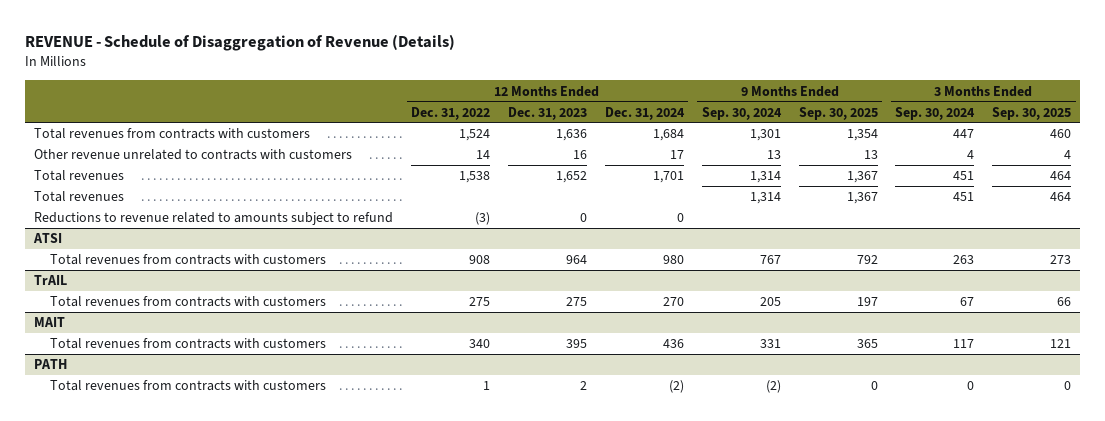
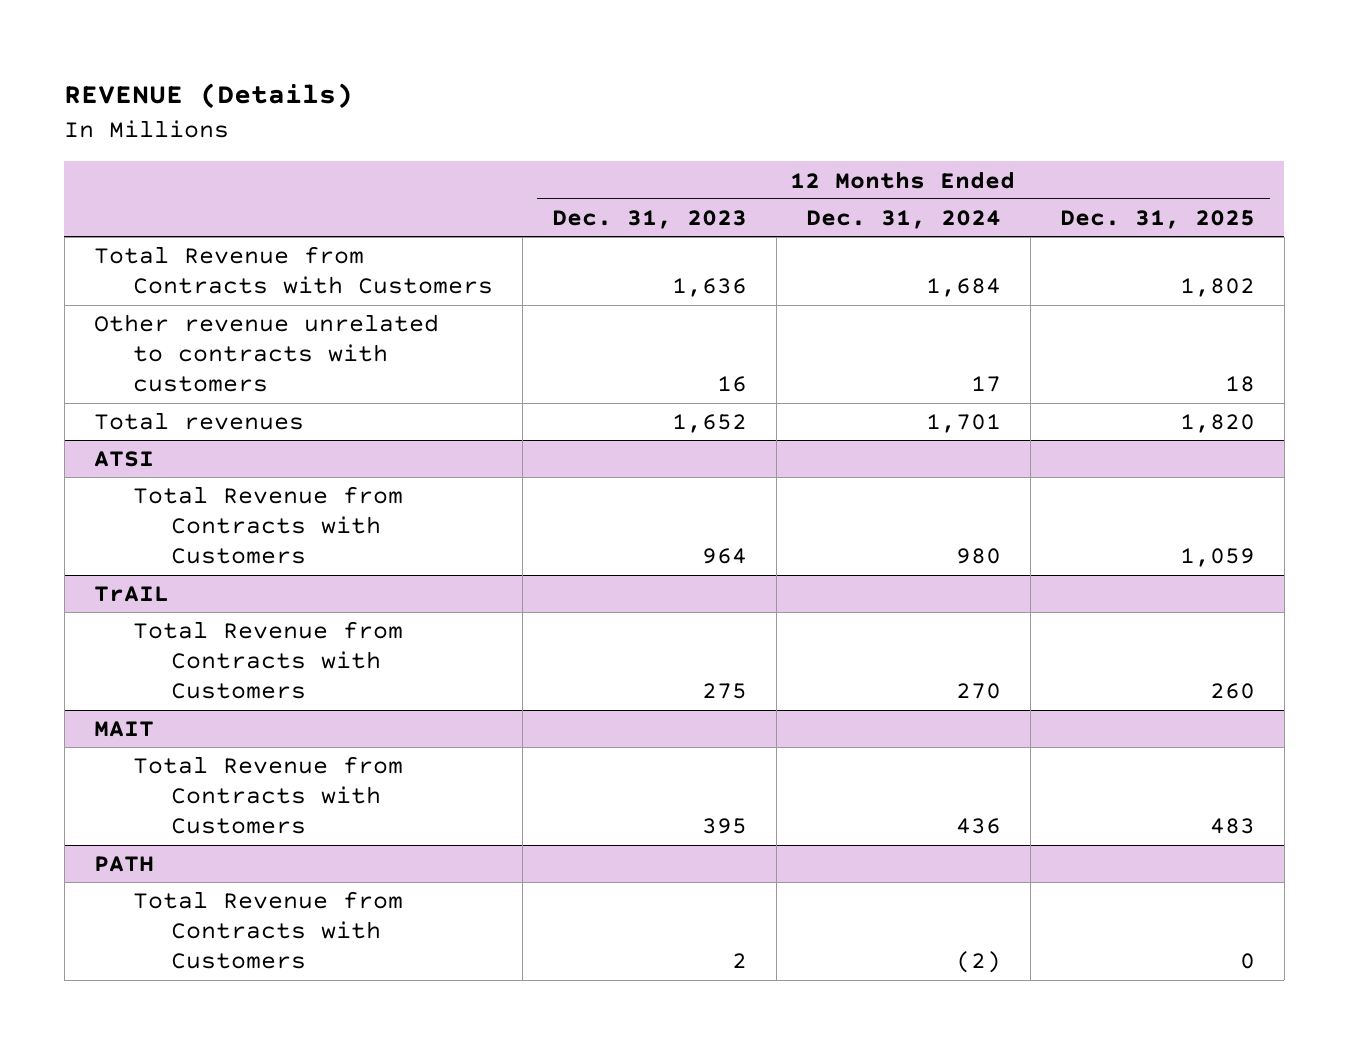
- REVENUE - Schedule of Disaggregation of Revenue (Details)
+ REVENUE (Details)
- | 12 Months Ended Dec. 31, 2022 | 12 Months Ended Dec. 31, 2023 | 12 Months Ended Dec. 31, 2024 | 9 Months Ended Sep. 30, 2024 | 9 Months Ended Sep. 30, 2025 | 3 Months Ended Sep. 30, 2024 | 3 Months Ended Sep. 30, 2025
+ | 12 Months Ended Dec. 31, 2023 | 12 Months Ended Dec. 31, 2024 | 12 Months Ended Dec. 31, 2025
- Total revenues from contracts with customers | 1,524 | 1,636 | 1,684 | 1,301 | 1,354 | 447 | 460
+ Total Revenue from Contracts with Customers | 1,636 | 1,684 | 1,802
- Total revenues | | | | 1,314 | 1,367 | 451 | 464
- Reductions to revenue related to amounts subject to refund | (3) | 0 | 0 | | | |
@ ATSI
- Total revenues from contracts with customers | 908 | 964 | 980 | 767 | 792 | 263 | 273
+ Total Revenue from Contracts with Customers | 964 | 980 | 1,059
@ TrAIL
- Total revenues from contracts with customers | 275 | 275 | 270 | 205 | 197 | 67 | 66
+ Total Revenue from Contracts with Customers | 275 | 270 | 260
@ MAIT
- Total revenues from contracts with customers | 340 | 395 | 436 | 331 | 365 | 117 | 121
+ Total Revenue from Contracts with Customers | 395 | 436 | 483
@ PATH
- Total revenues from contracts with customers | 1 | 2 | (2) | (2) | 0 | 0 | 0
+ Total Revenue from Contracts with Customers | 2 | (2) | 0

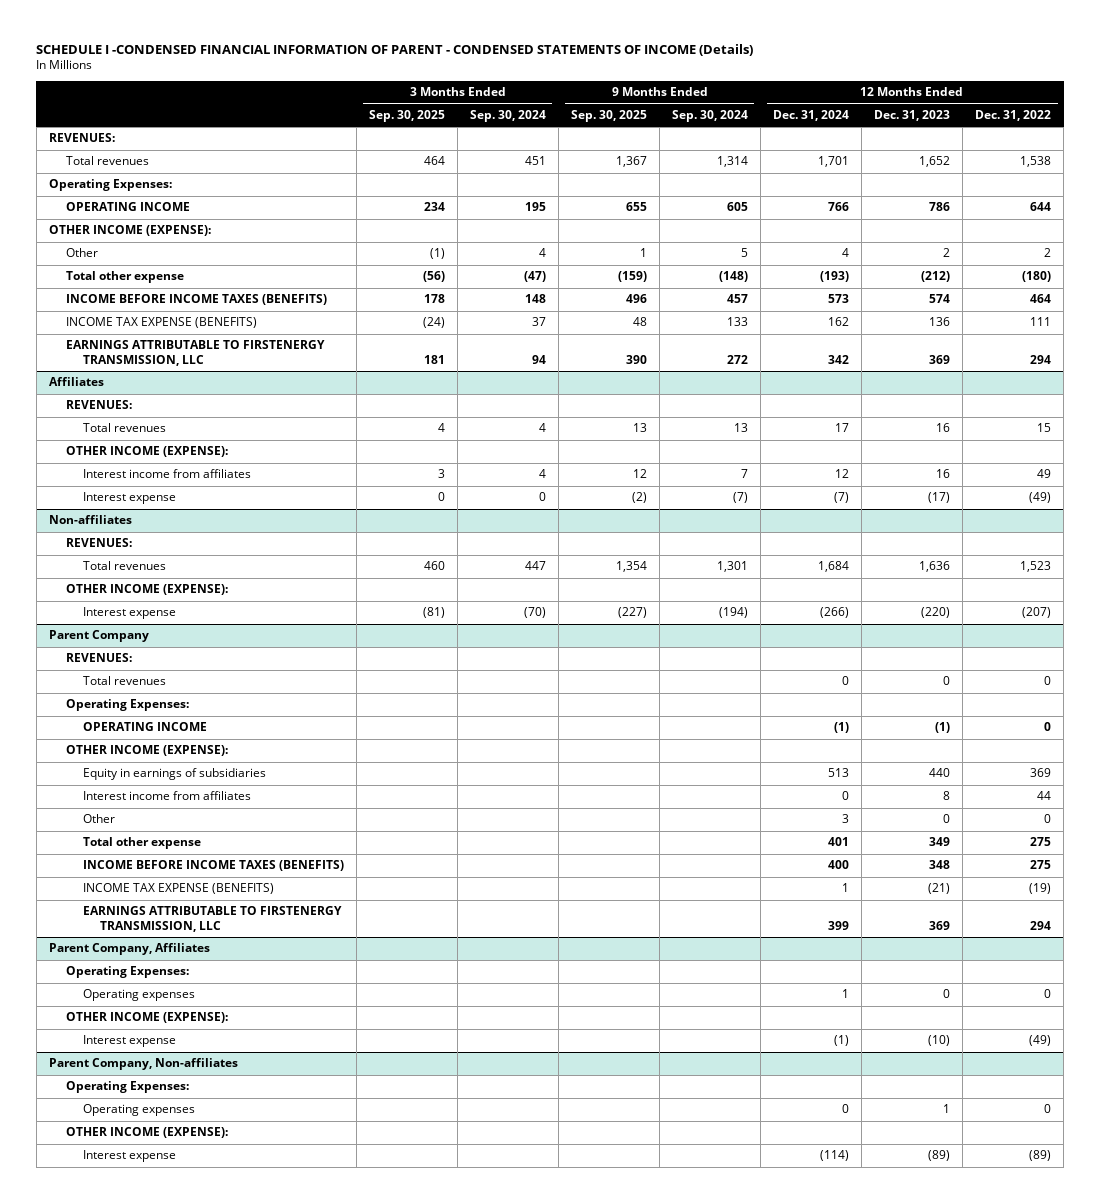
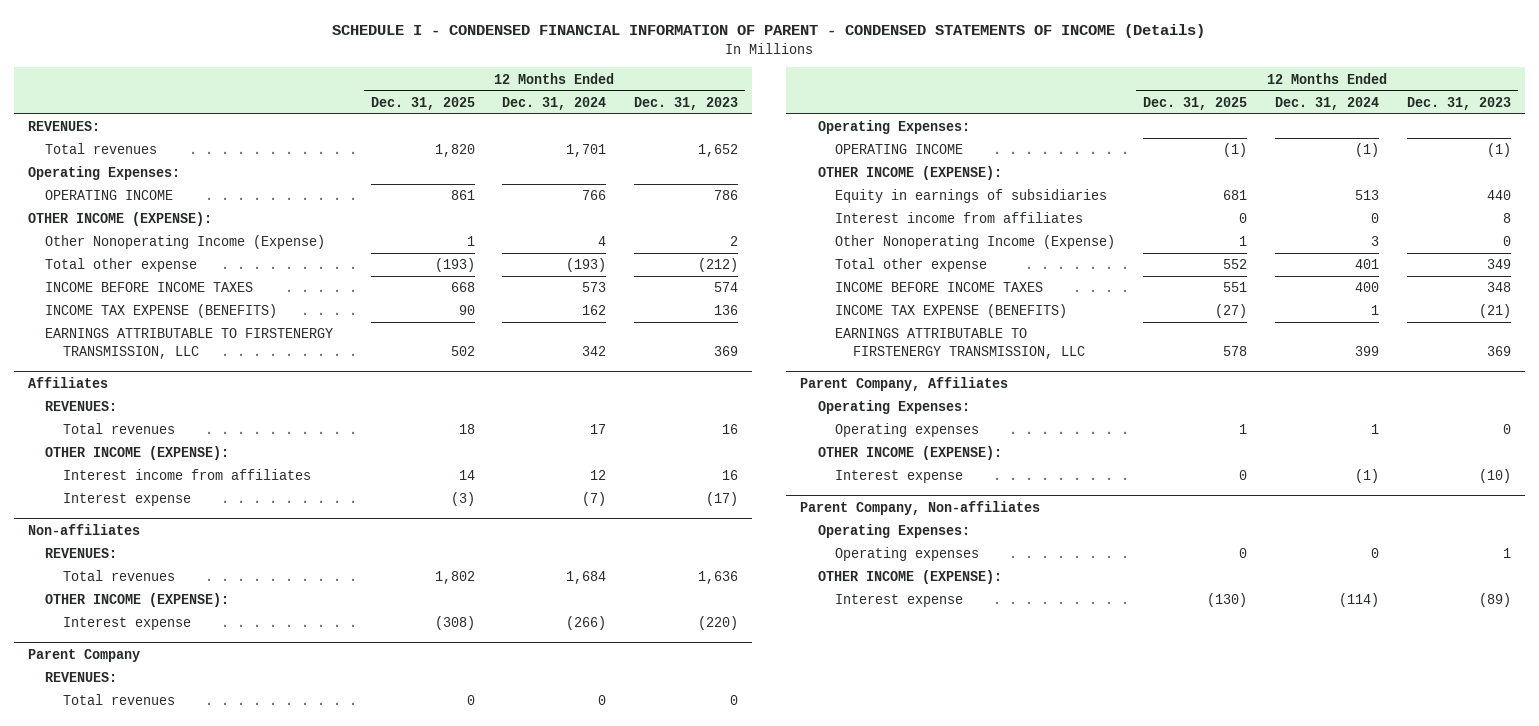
- SCHEDULE I -CONDENSED FINANCIAL INFORMATION OF PARENT - CONDENSED STATEMENTS OF INCOME (Details)
+ SCHEDULE I - CONDENSED FINANCIAL INFORMATION OF PARENT - CONDENSED STATEMENTS OF INCOME (Details)
- | 3 Months Ended Sep. 30, 2025 | 3 Months Ended Sep. 30, 2024 | 9 Months Ended Sep. 30, 2025 | 9 Months Ended Sep. 30, 2024 | 12 Months Ended Dec. 31, 2024 | 12 Months Ended Dec. 31, 2023 | 12 Months Ended Dec. 31, 2022
+ | 12 Months Ended Dec. 31, 2025 | 12 Months Ended Dec. 31, 2024 | 12 Months Ended Dec. 31, 2023
- Other | (1) | 4 | 1 | 5 | 4 | 2 | 2
+ Other Nonoperating Income (Expense) | 1 | 4 | 2
- INCOME BEFORE INCOME TAXES (BENEFITS) | 178 | 148 | 496 | 457 | 573 | 574 | 464
+ INCOME BEFORE INCOME TAXES | 668 | 573 | 574
@ Parent Company
- Other | | | | | 3 | 0 | 0
+ Other Nonoperating Income (Expense) | 1 | 3 | 0
- INCOME BEFORE INCOME TAXES (BENEFITS) | | | | | 400 | 348 | 275
+ INCOME BEFORE INCOME TAXES | 551 | 400 | 348

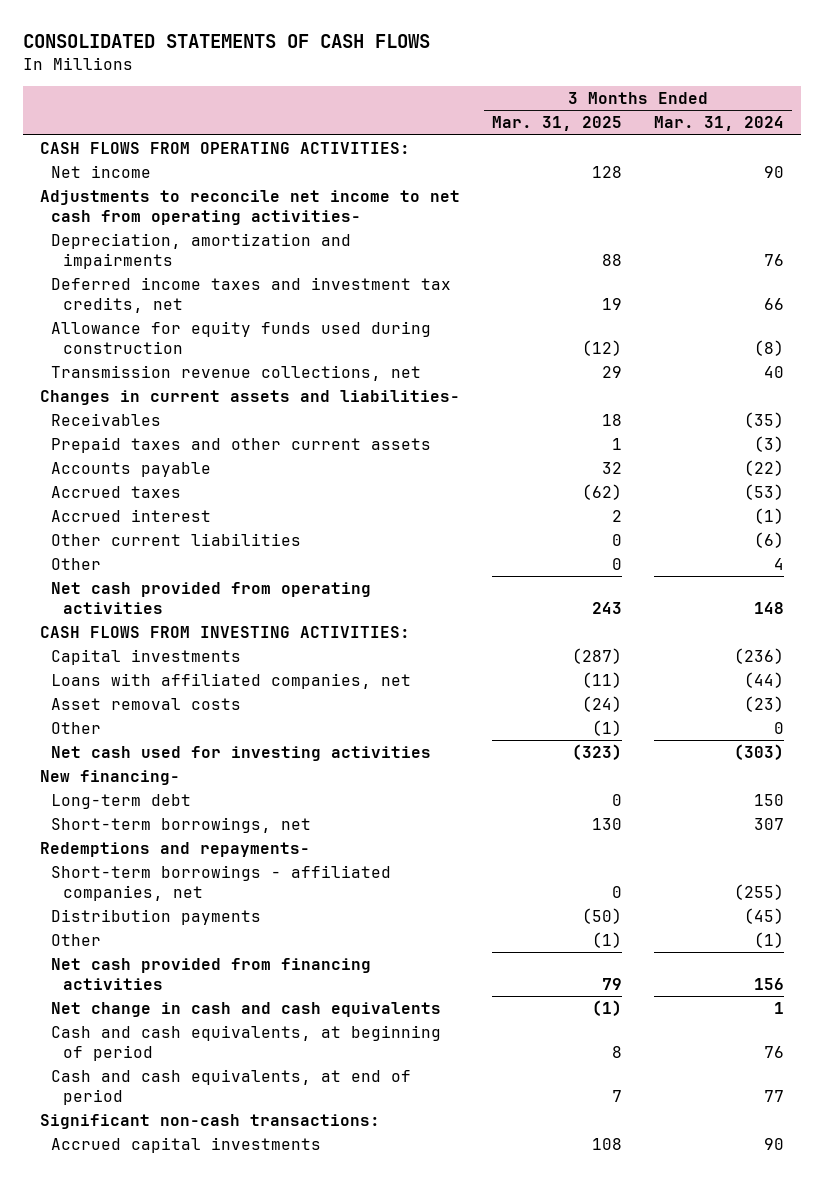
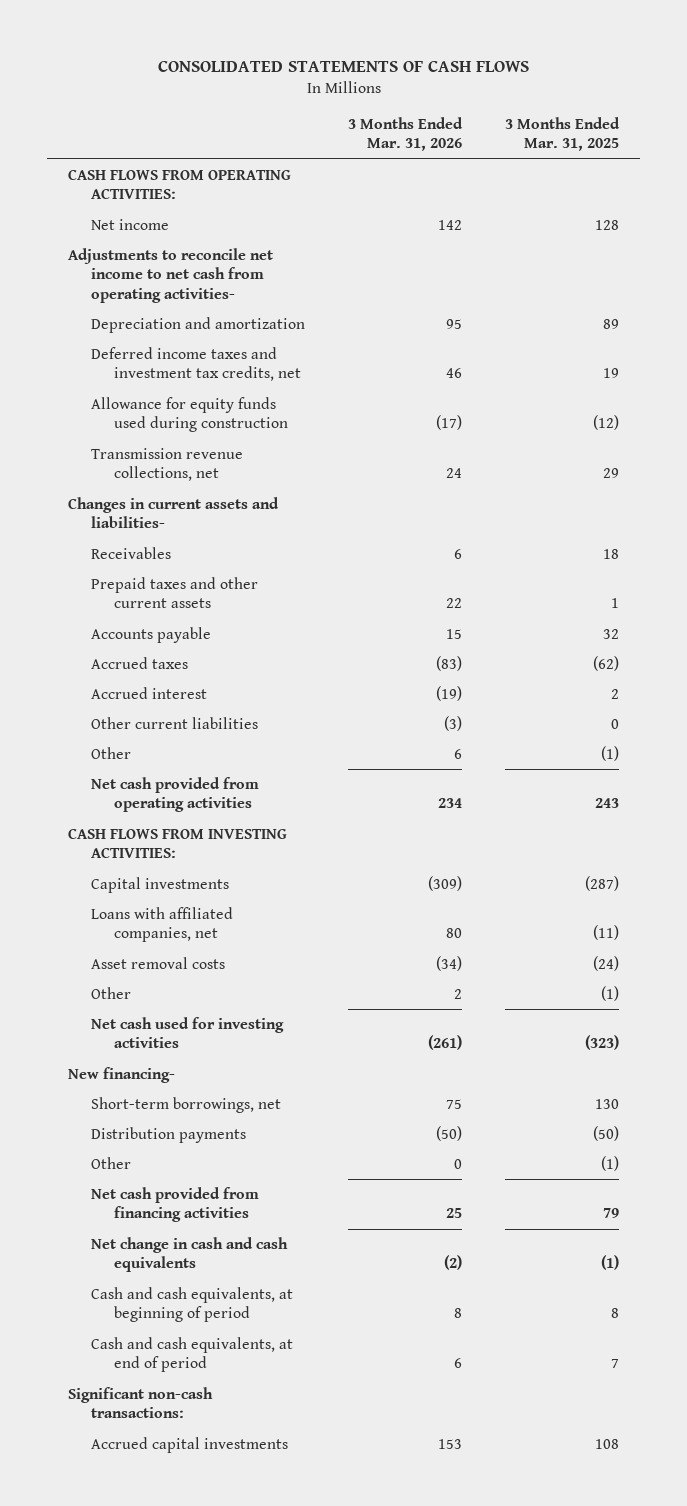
- | 3 Months Ended Mar. 31, 2025 | 3 Months Ended Mar. 31, 2024
+ | 3 Months Ended Mar. 31, 2026 | 3 Months Ended Mar. 31, 2025
- Depreciation, amortization and impairments | 88 | 76
+ Depreciation and amortization | 95 | 89
- Other | 0 | 4
+ Other | 6 | (1)
- Long-term debt | 0 | 150
- Redemptions and repayments-
- Short-term borrowings - affiliated companies, net | 0 | (255)

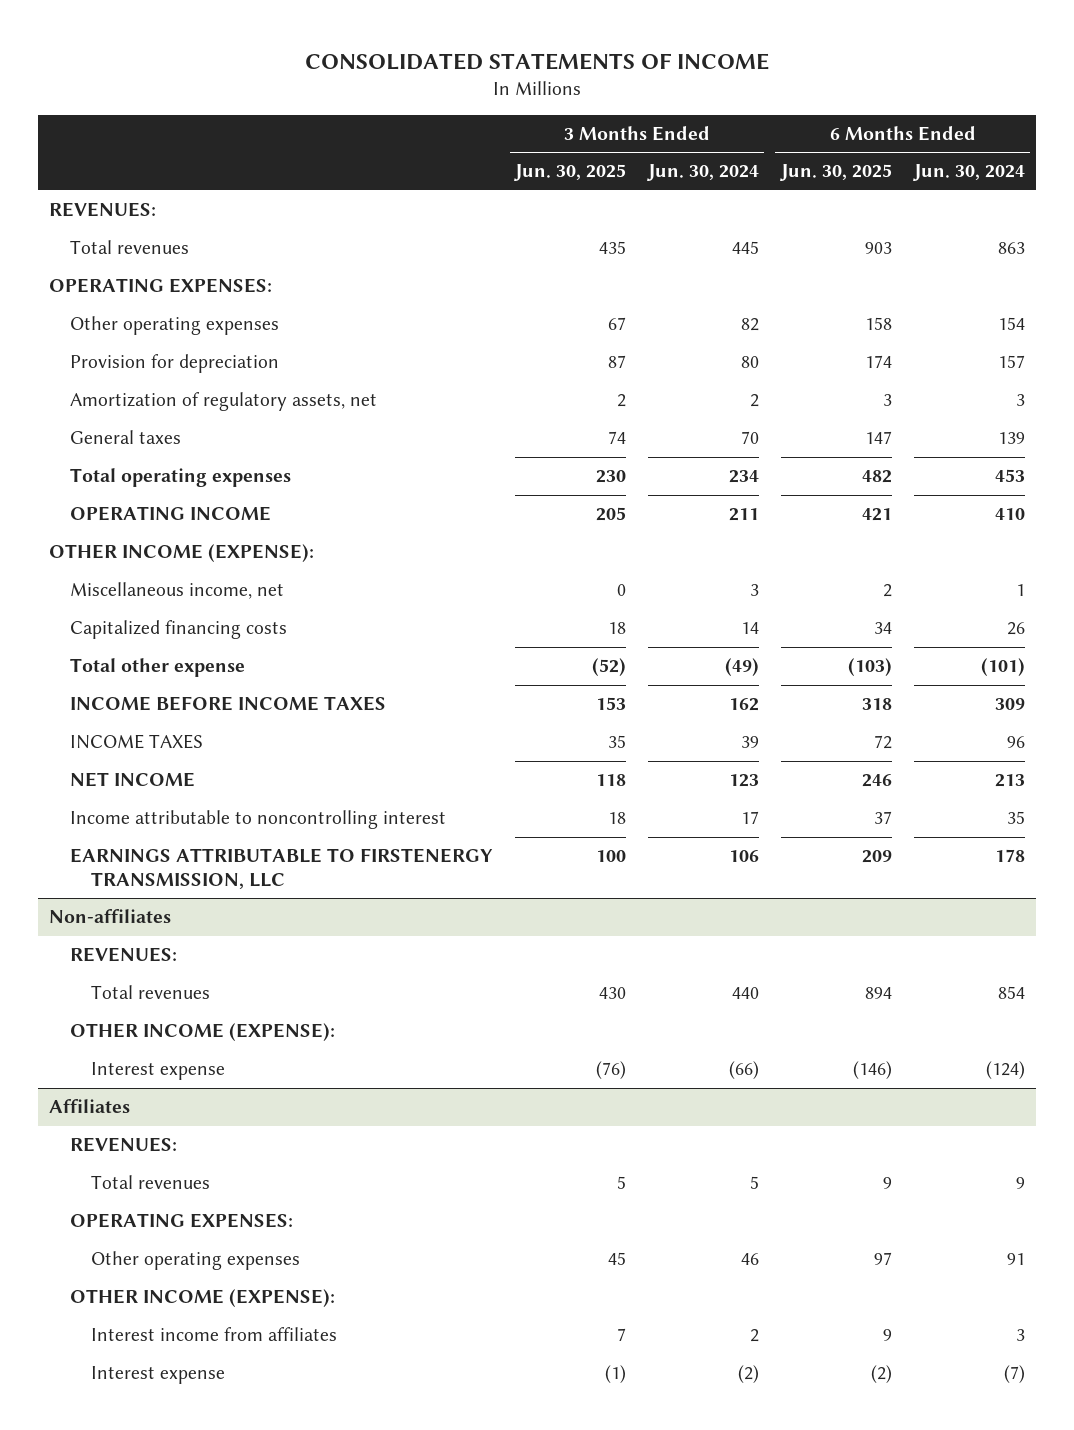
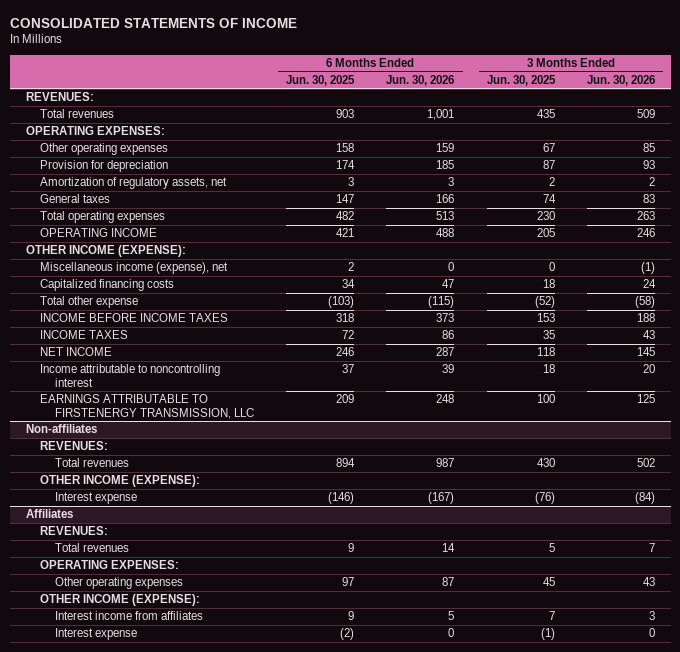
- | 3 Months Ended Jun. 30, 2025 | 3 Months Ended Jun. 30, 2024 | 6 Months Ended Jun. 30, 2025 | 6 Months Ended Jun. 30, 2024
+ | 6 Months Ended Jun. 30, 2025 | 6 Months Ended Jun. 30, 2026 | 3 Months Ended Jun. 30, 2025 | 3 Months Ended Jun. 30, 2026
- Miscellaneous income, net | 0 | 3 | 2 | 1
+ Miscellaneous income (expense), net | 2 | 0 | 0 | (1)

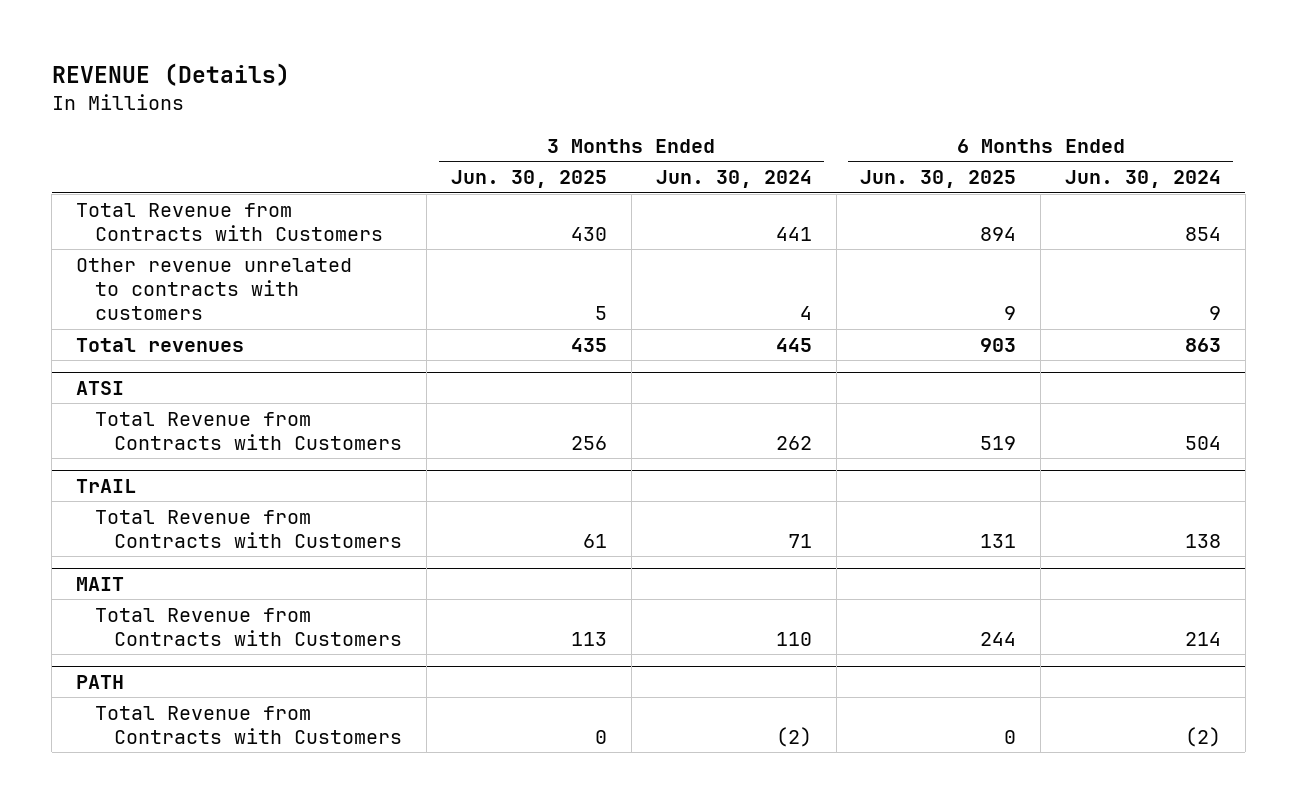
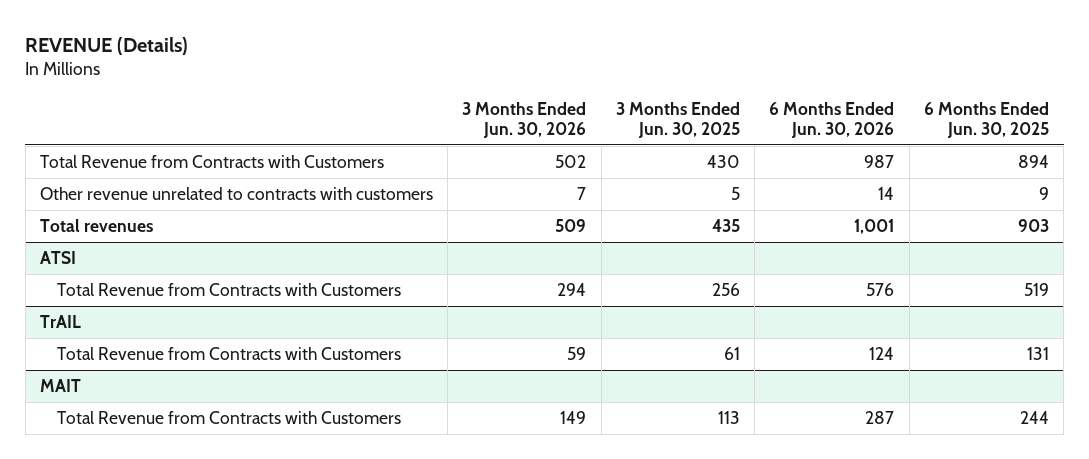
- | 3 Months Ended Jun. 30, 2025 | 3 Months Ended Jun. 30, 2024 | 6 Months Ended Jun. 30, 2025 | 6 Months Ended Jun. 30, 2024
+ | 3 Months Ended Jun. 30, 2026 | 3 Months Ended Jun. 30, 2025 | 6 Months Ended Jun. 30, 2026 | 6 Months Ended Jun. 30, 2025
- PATH
- Total Revenue from Contracts with Customers | 0 | (2) | 0 | (2)

